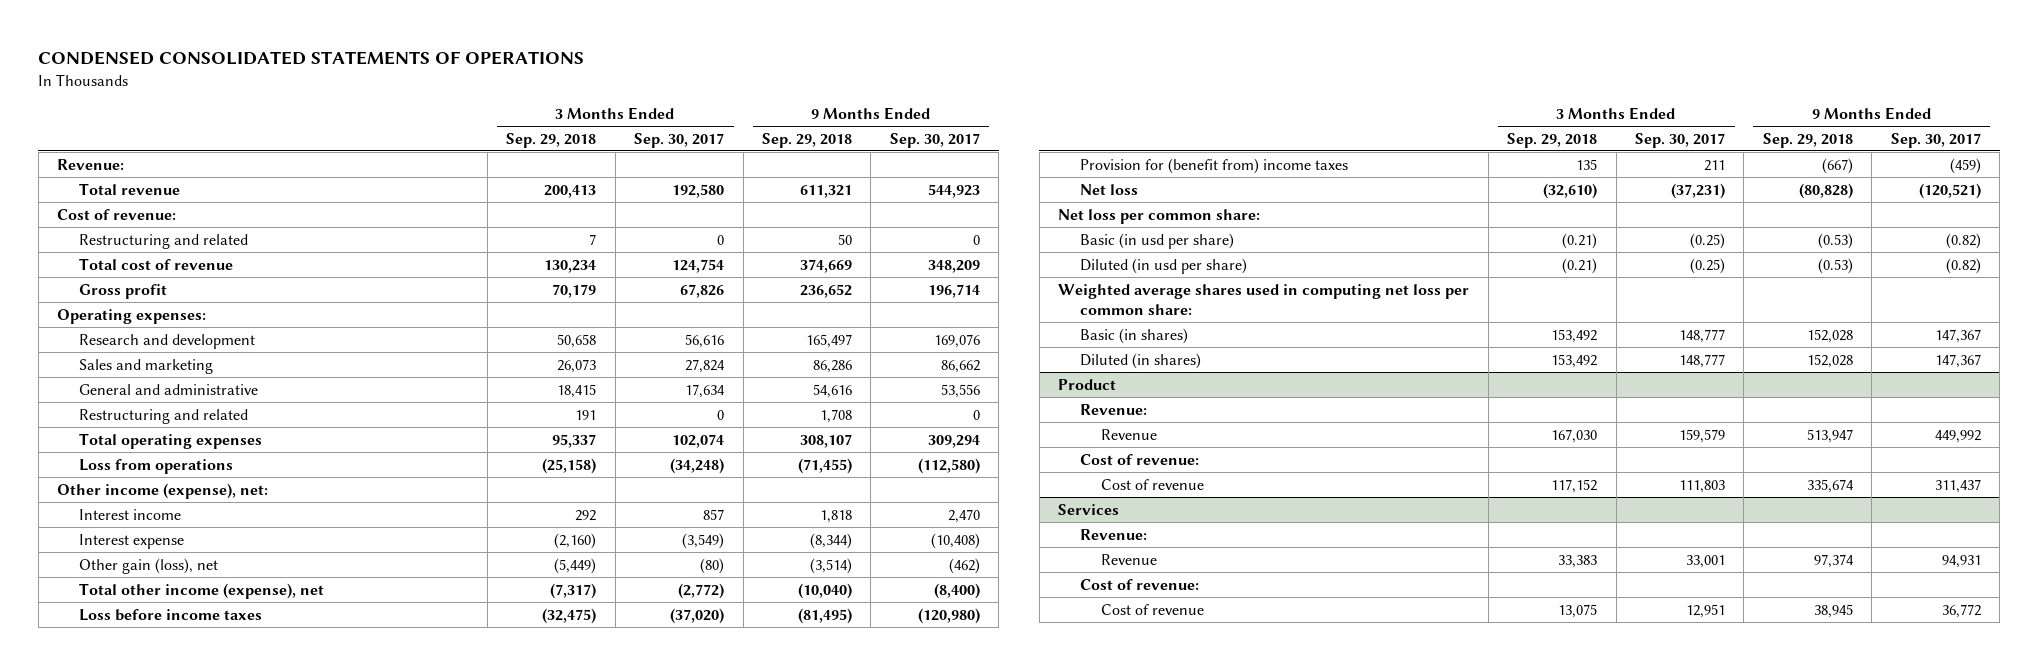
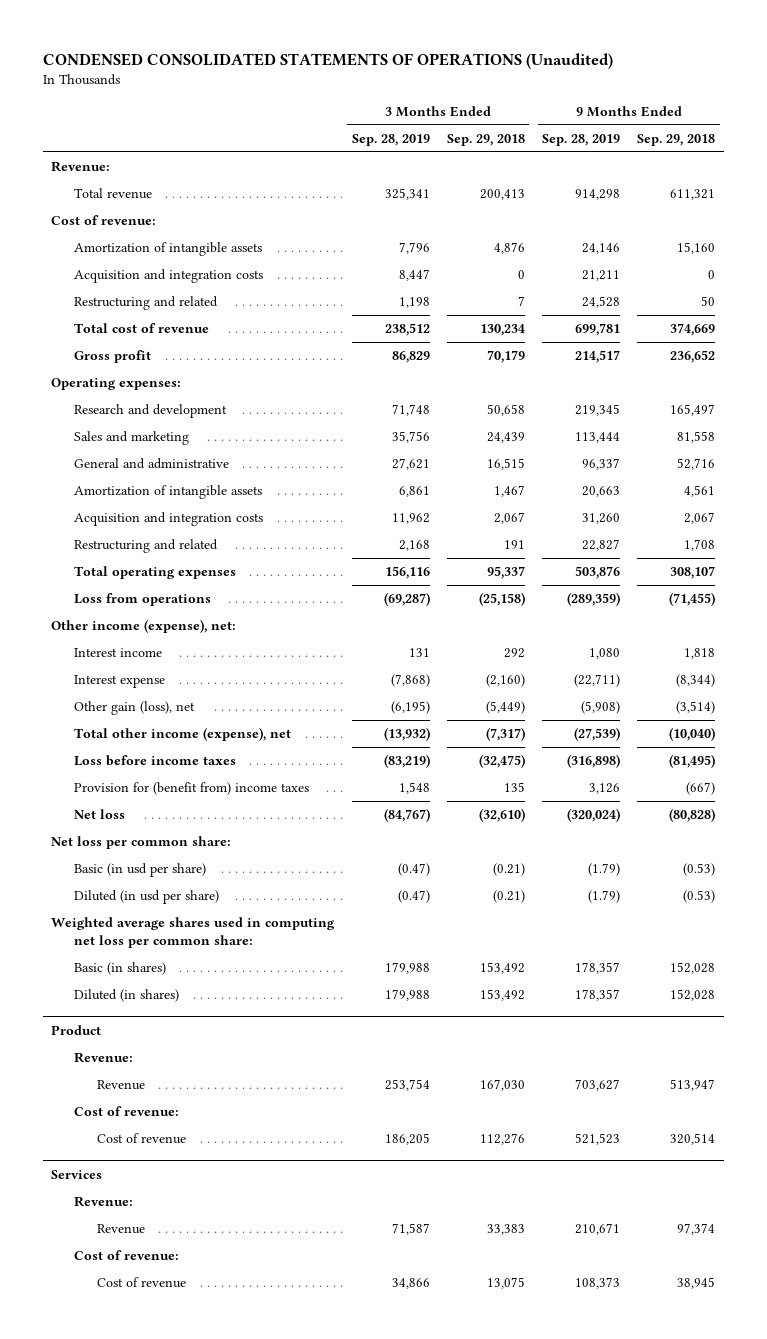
- CONDENSED CONSOLIDATED STATEMENTS OF OPERATIONS
+ CONDENSED CONSOLIDATED STATEMENTS OF OPERATIONS (Unaudited)
- | 3 Months Ended Sep. 29, 2018 | 3 Months Ended Sep. 30, 2017 | 9 Months Ended Sep. 29, 2018 | 9 Months Ended Sep. 30, 2017
+ | 3 Months Ended Sep. 28, 2019 | 3 Months Ended Sep. 29, 2018 | 9 Months Ended Sep. 28, 2019 | 9 Months Ended Sep. 29, 2018
+ Amortization of intangible assets | 7,796 | 4,876 | 24,146 | 15,160
+ Acquisition and integration costs | 8,447 | 0 | 21,211 | 0
- Sales and marketing | 26,073 | 27,824 | 86,286 | 86,662
- General and administrative | 18,415 | 17,634 | 54,616 | 53,556
+ Sales and marketing | 35,756 | 24,439 | 113,444 | 81,558
+ General and administrative | 27,621 | 16,515 | 96,337 | 52,716
+ Amortization of intangible assets | 6,861 | 1,467 | 20,663 | 4,561
+ Acquisition and integration costs | 11,962 | 2,067 | 31,260 | 2,067
@ Product
- Cost of revenue | 117,152 | 111,803 | 335,674 | 311,437
+ Cost of revenue | 186,205 | 112,276 | 521,523 | 320,514

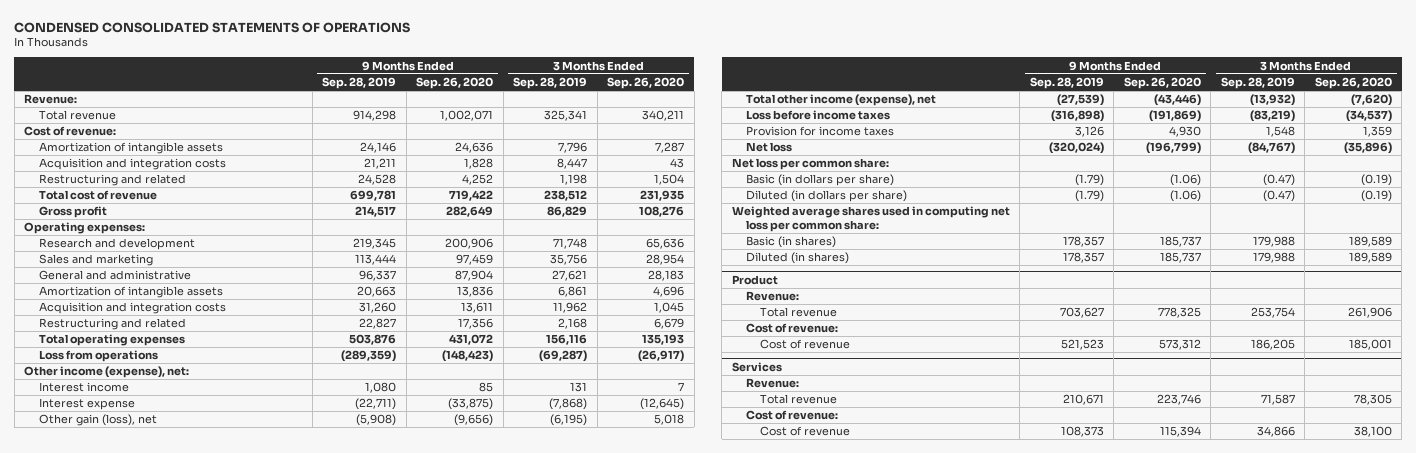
- CONDENSED CONSOLIDATED STATEMENTS OF OPERATIONS (Unaudited)
+ CONDENSED CONSOLIDATED STATEMENTS OF OPERATIONS
- | 3 Months Ended Sep. 28, 2019 | 3 Months Ended Sep. 29, 2018 | 9 Months Ended Sep. 28, 2019 | 9 Months Ended Sep. 29, 2018
+ | 9 Months Ended Sep. 28, 2019 | 9 Months Ended Sep. 26, 2020 | 3 Months Ended Sep. 28, 2019 | 3 Months Ended Sep. 26, 2020
- Provision for (benefit from) income taxes | 1,548 | 135 | 3,126 | (667)
+ Provision for income taxes | 3,126 | 4,930 | 1,548 | 1,359
- Basic (in usd per share) | (0.47) | (0.21) | (1.79) | (0.53)
- Diluted (in usd per share) | (0.47) | (0.21) | (1.79) | (0.53)
+ Basic (in dollars per share) | (1.79) | (1.06) | (0.47) | (0.19)
+ Diluted (in dollars per share) | (1.79) | (1.06) | (0.47) | (0.19)
@ Product
- Revenue | 253,754 | 167,030 | 703,627 | 513,947
+ Total revenue | 703,627 | 778,325 | 253,754 | 261,906
@ Services
- Revenue | 71,587 | 33,383 | 210,671 | 97,374
+ Total revenue | 210,671 | 223,746 | 71,587 | 78,305

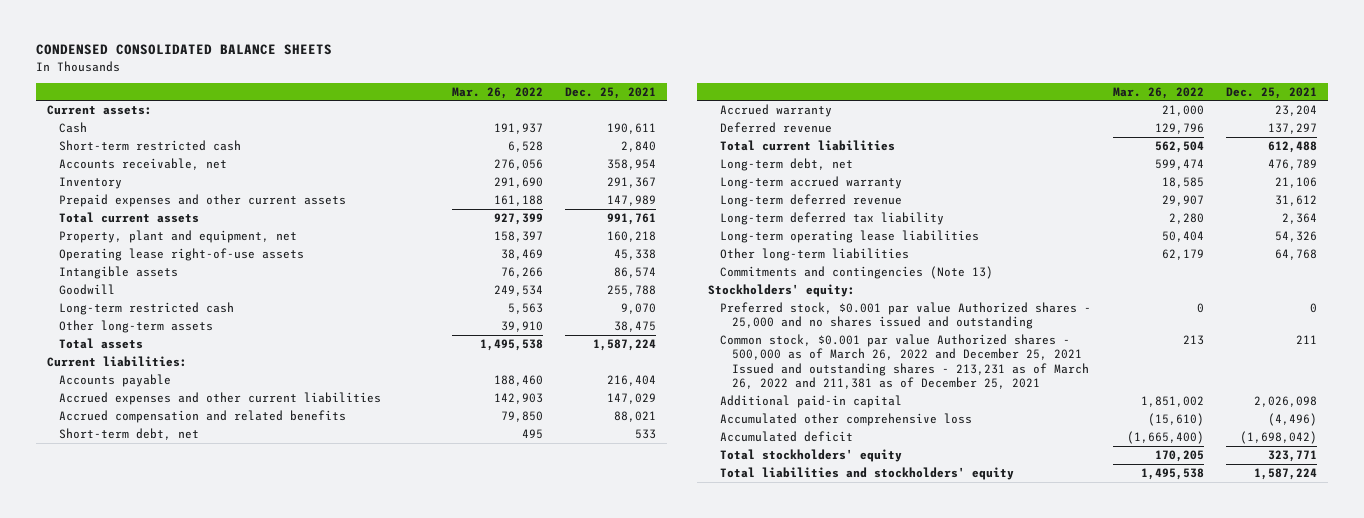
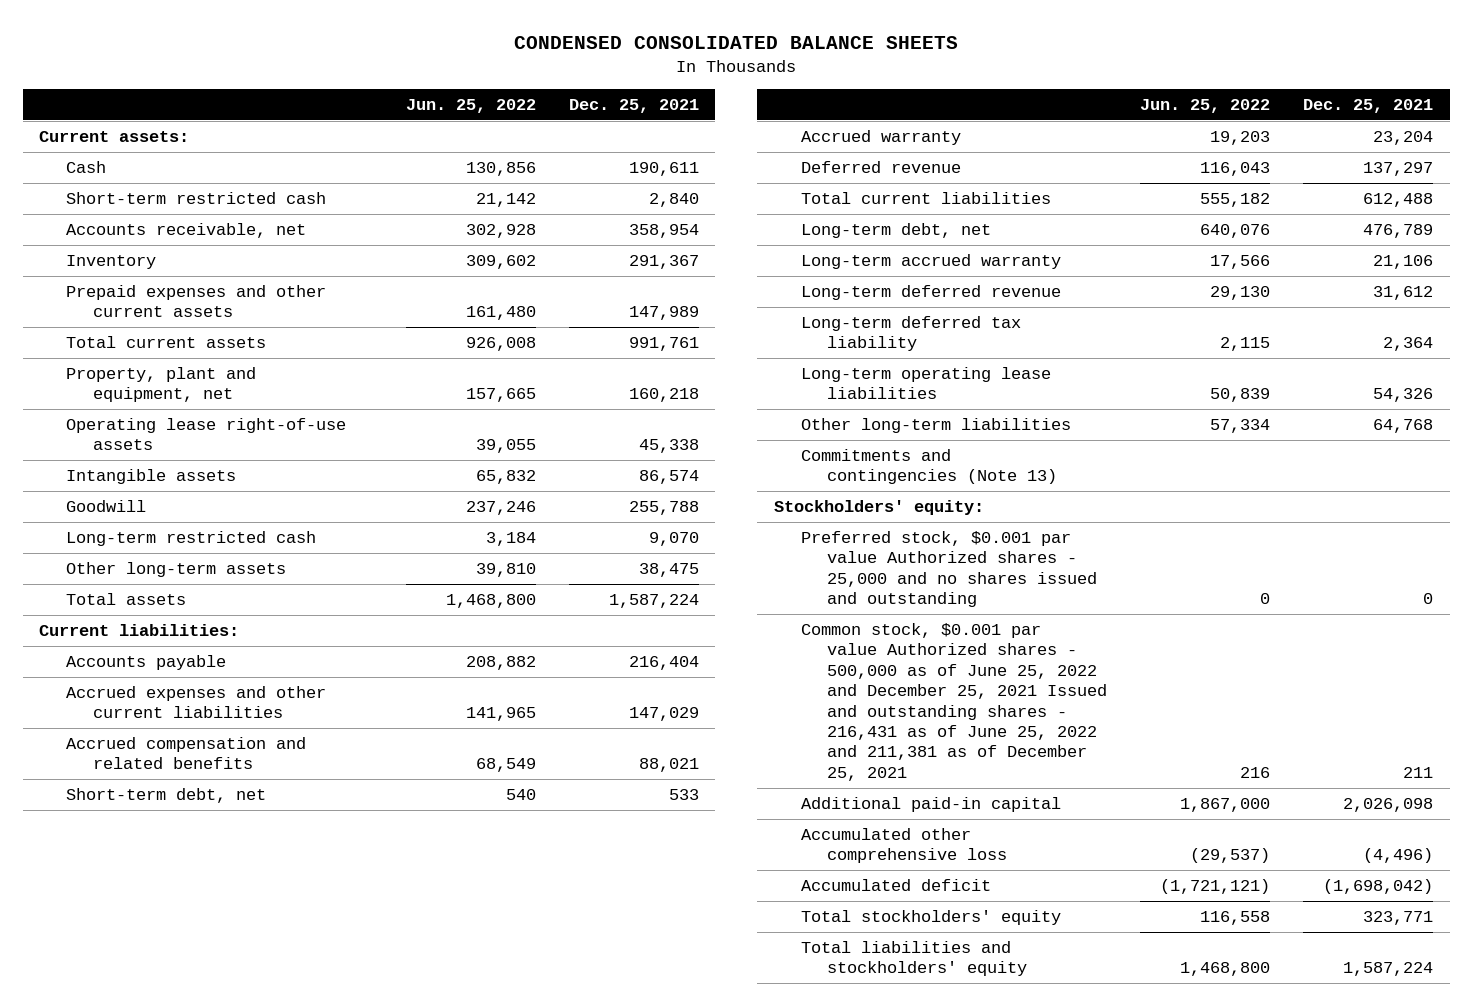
- | Mar. 26, 2022 | Dec. 25, 2021
+ | Jun. 25, 2022 | Dec. 25, 2021
- Common stock, $0.001 par value Authorized shares - 500,000 as of March 26, 2022 and December 25, 2021 Issued and outstanding shares - 213,231 as of March 26, 2022 and 211,381 as of December 25, 2021 | 213 | 211
+ Common stock, $0.001 par value Authorized shares - 500,000 as of June 25, 2022 and December 25, 2021 Issued and outstanding shares - 216,431 as of June 25, 2022 and 211,381 as of December 25, 2021 | 216 | 211

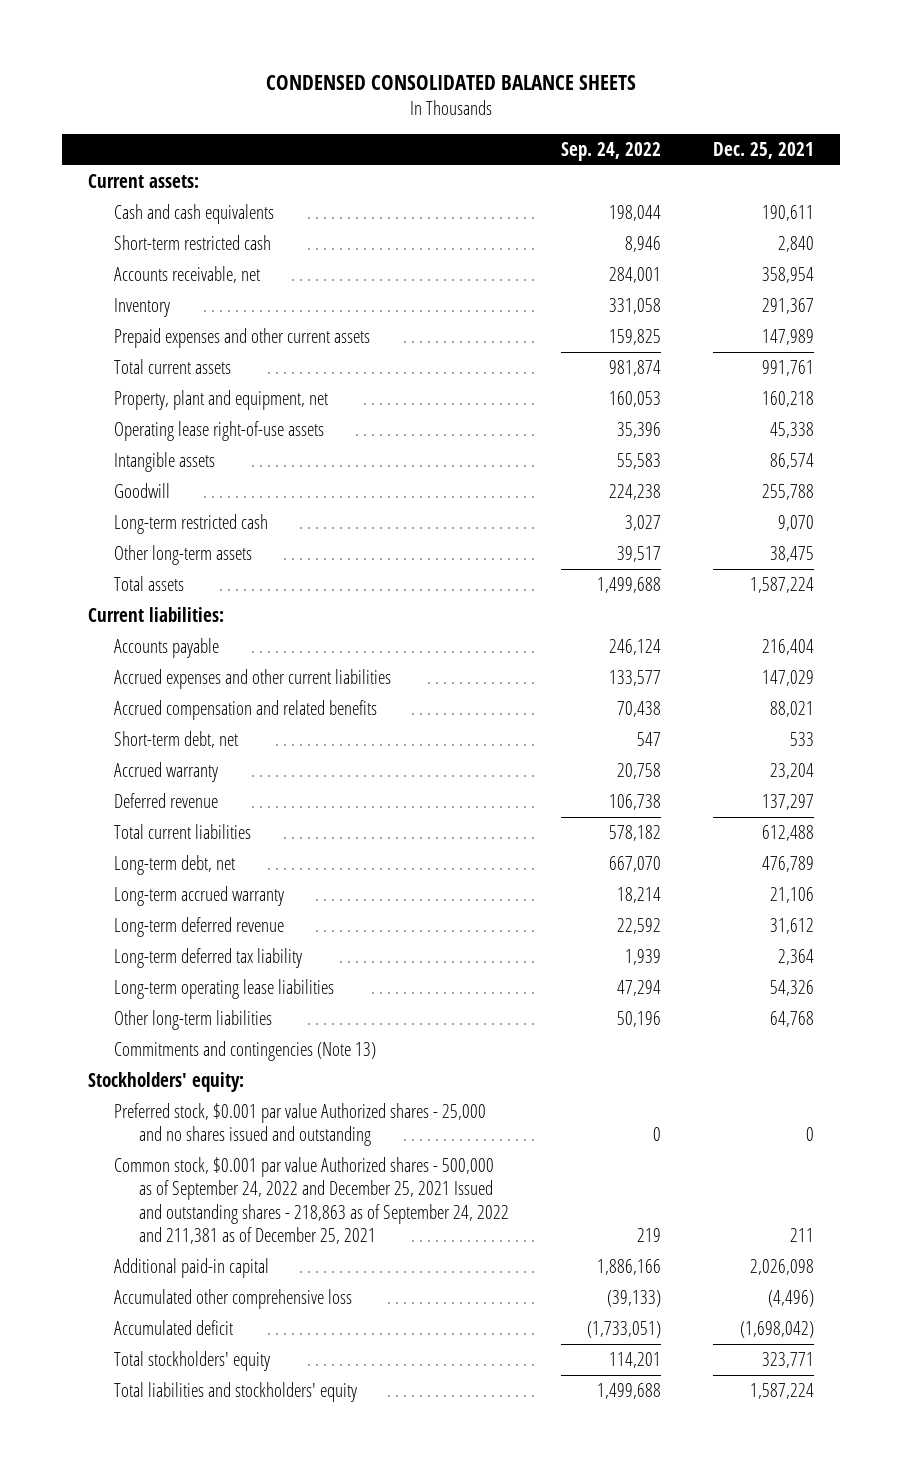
- | Jun. 25, 2022 | Dec. 25, 2021
+ | Sep. 24, 2022 | Dec. 25, 2021
- Cash | 130,856 | 190,611
+ Cash and cash equivalents | 198,044 | 190,611
- Common stock, $0.001 par value Authorized shares - 500,000 as of June 25, 2022 and December 25, 2021 Issued and outstanding shares - 216,431 as of June 25, 2022 and 211,381 as of December 25, 2021 | 216 | 211
+ Common stock, $0.001 par value Authorized shares - 500,000 as of September 24, 2022 and December 25, 2021 Issued and outstanding shares - 218,863 as of September 24, 2022 and 211,381 as of December 25, 2021 | 219 | 211

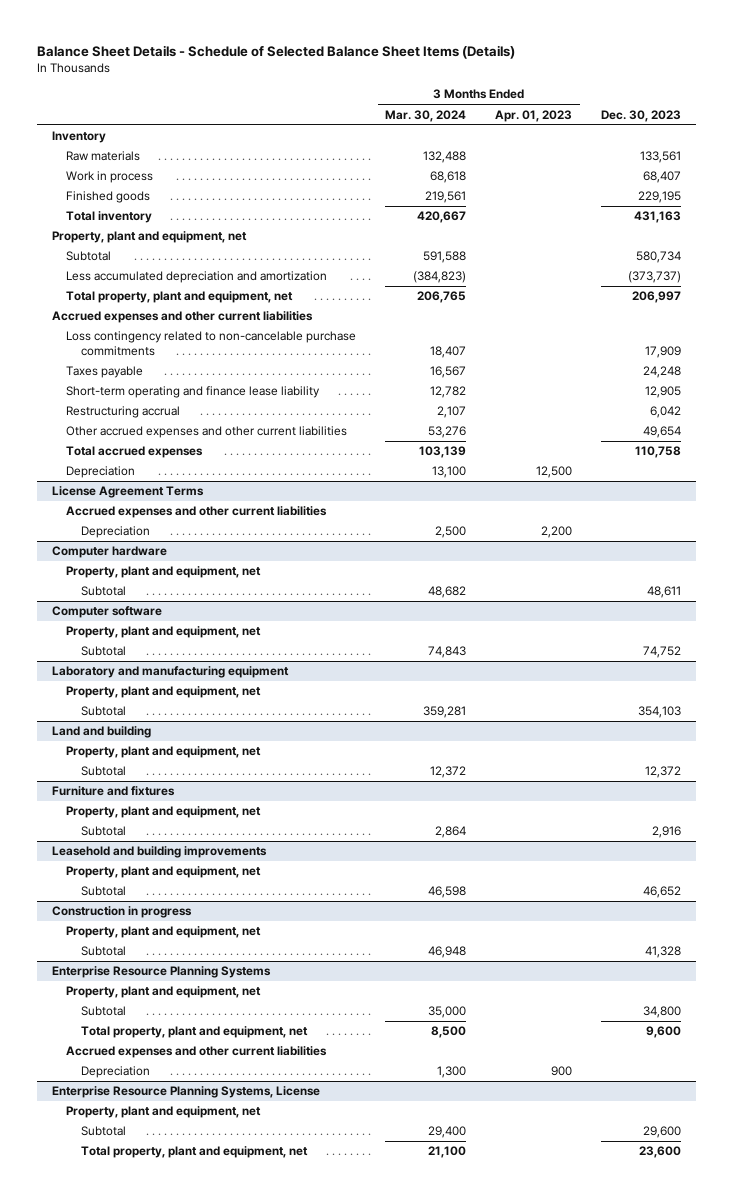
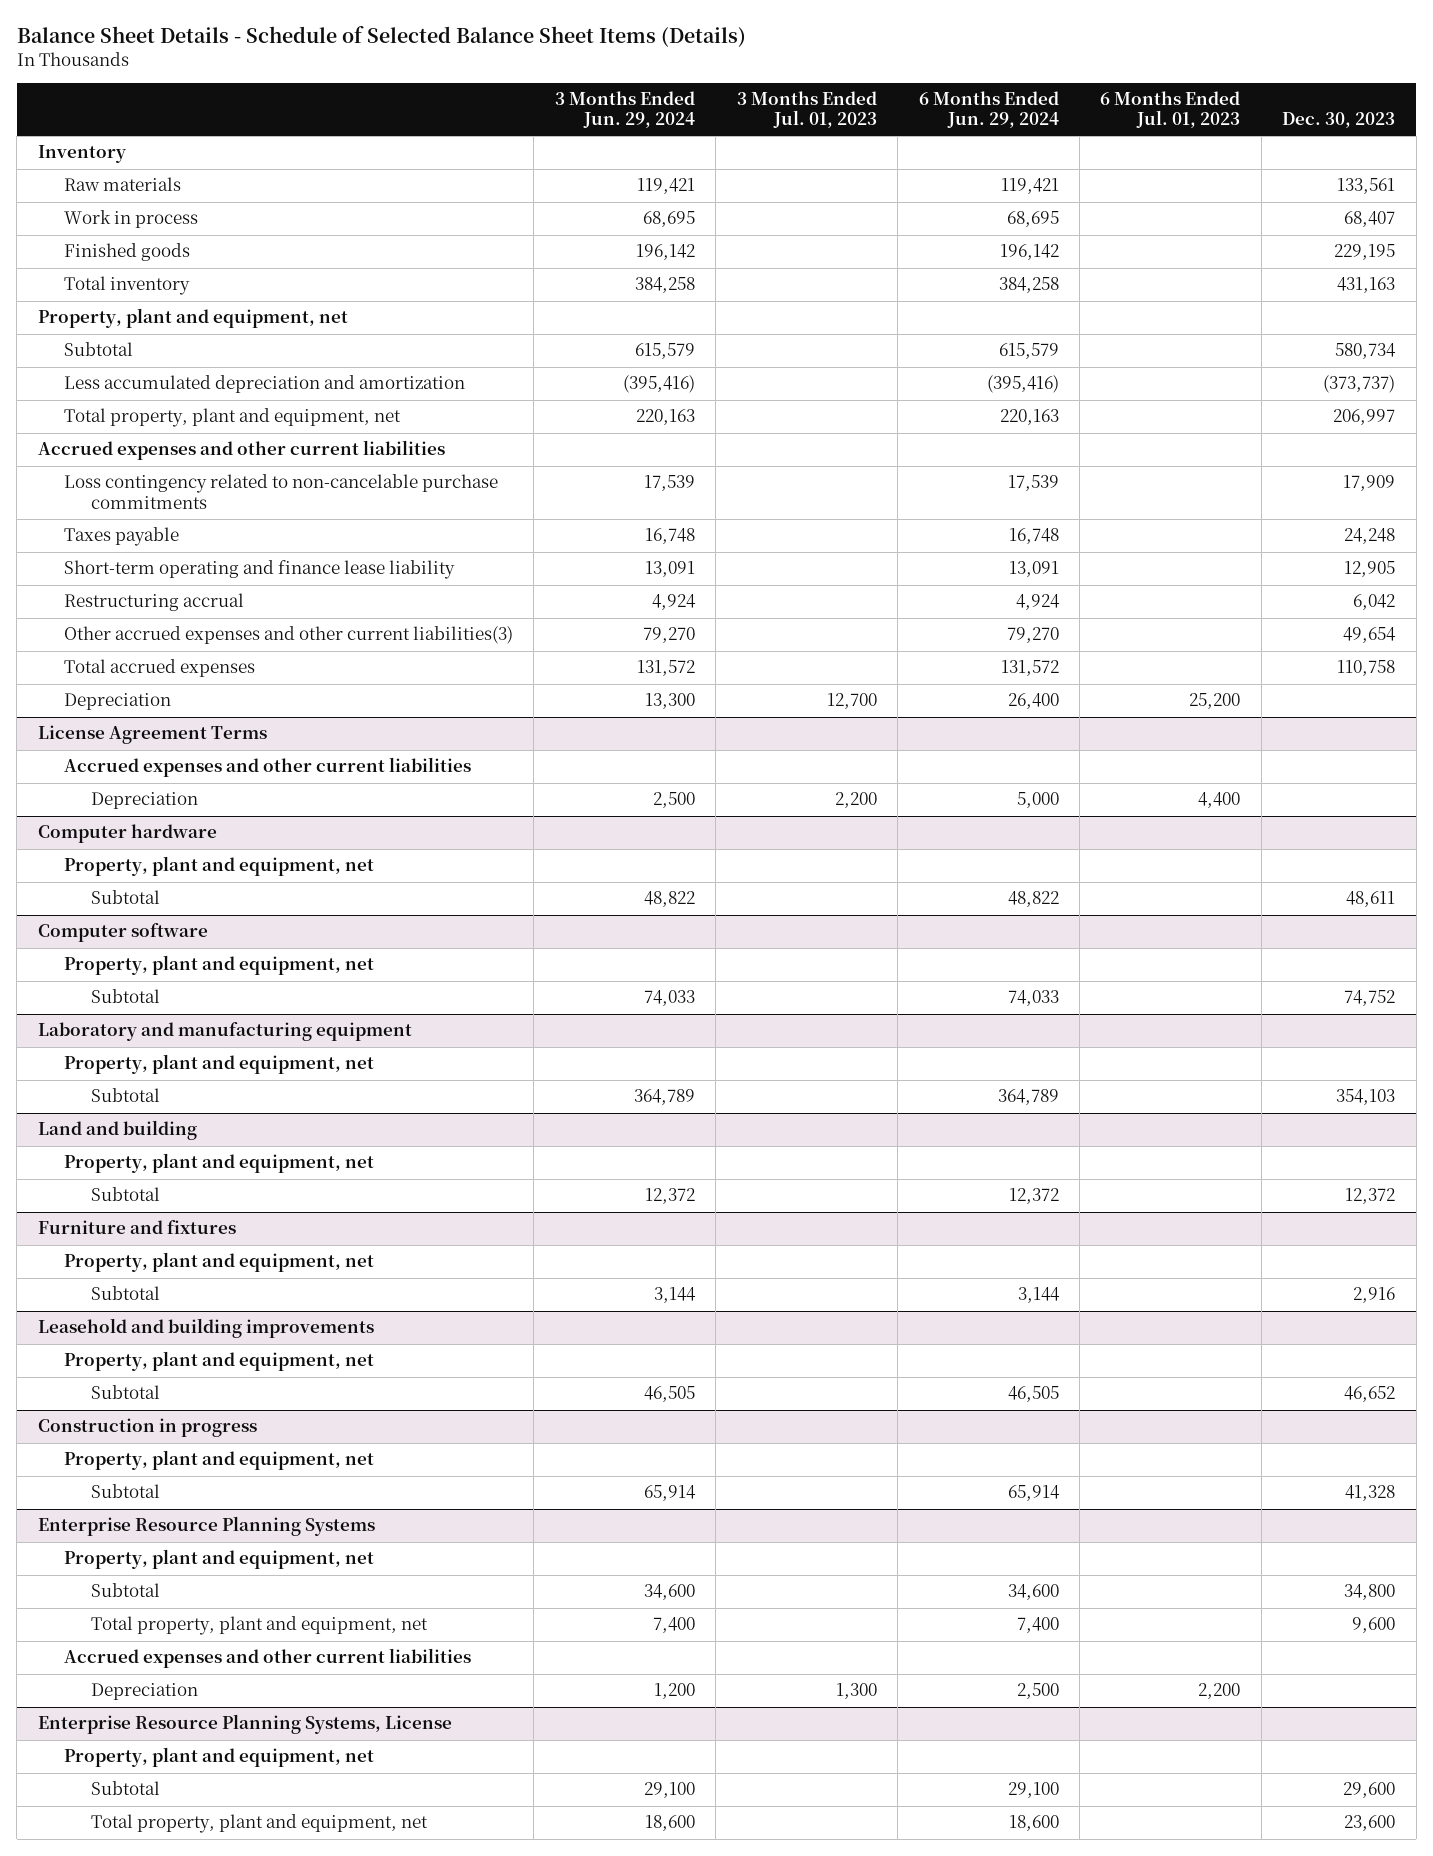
- | 3 Months Ended Mar. 30, 2024 | 3 Months Ended Apr. 01, 2023 | Dec. 30, 2023
+ | 3 Months Ended Jun. 29, 2024 | 3 Months Ended Jul. 01, 2023 | 6 Months Ended Jun. 29, 2024 | 6 Months Ended Jul. 01, 2023 | Dec. 30, 2023
- Other accrued expenses and other current liabilities | 53,276 | | 49,654
+ Other accrued expenses and other current liabilities(3) | 79,270 | | 79,270 | | 49,654

